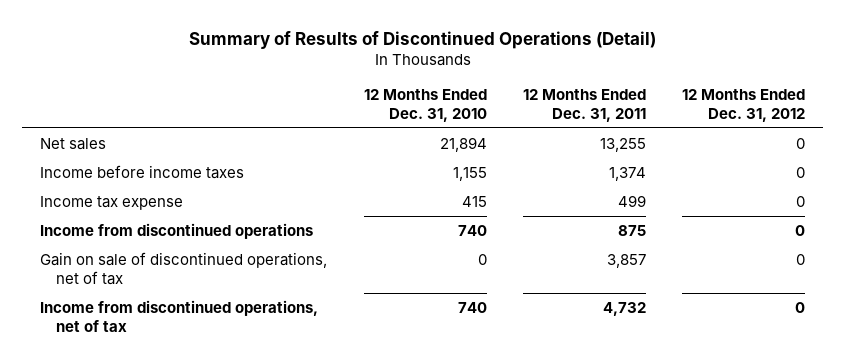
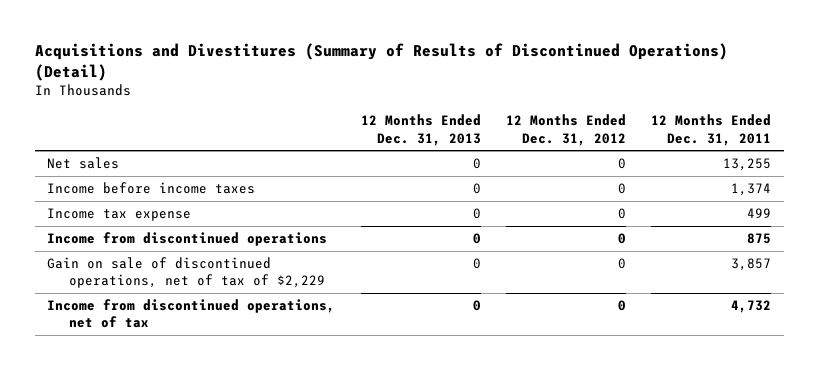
- Summary of Results of Discontinued Operations (Detail)
+ Acquisitions and Divestitures (Summary of Results of Discontinued Operations) (Detail)
- | 12 Months Ended Dec. 31, 2010 | 12 Months Ended Dec. 31, 2011 | 12 Months Ended Dec. 31, 2012
+ | 12 Months Ended Dec. 31, 2013 | 12 Months Ended Dec. 31, 2012 | 12 Months Ended Dec. 31, 2011
- Gain on sale of discontinued operations, net of tax | 0 | 3,857 | 0
+ Gain on sale of discontinued operations, net of tax of $2,229 | 0 | 0 | 3,857

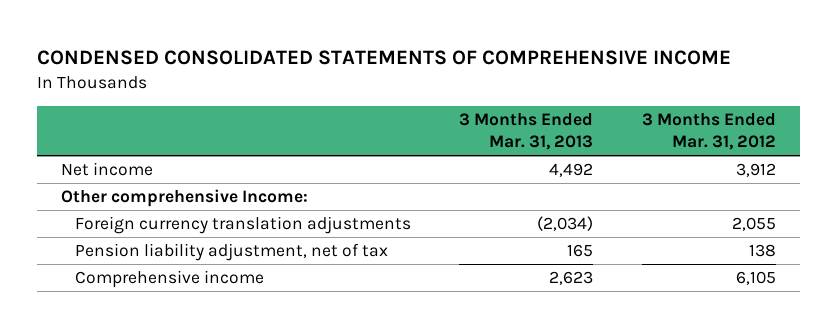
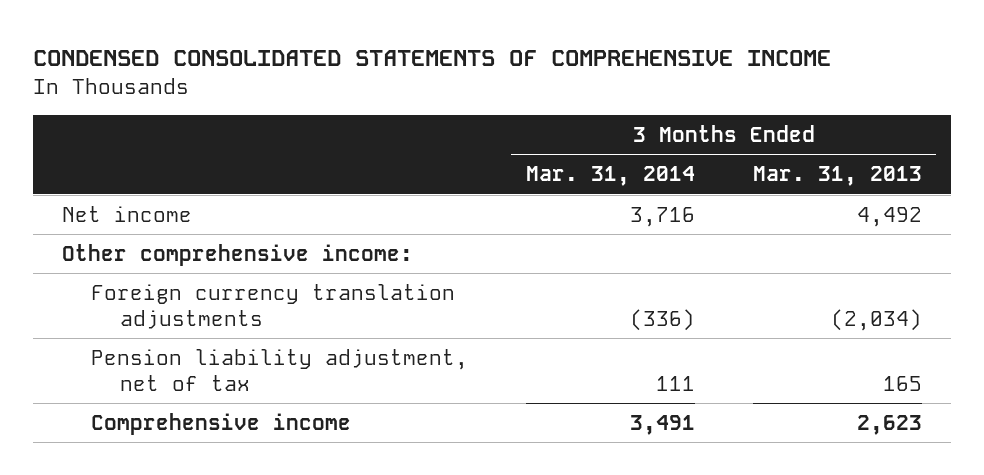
- | 3 Months Ended Mar. 31, 2013 | 3 Months Ended Mar. 31, 2012
+ | 3 Months Ended Mar. 31, 2014 | 3 Months Ended Mar. 31, 2013
- Other comprehensive Income:
+ Other comprehensive income:

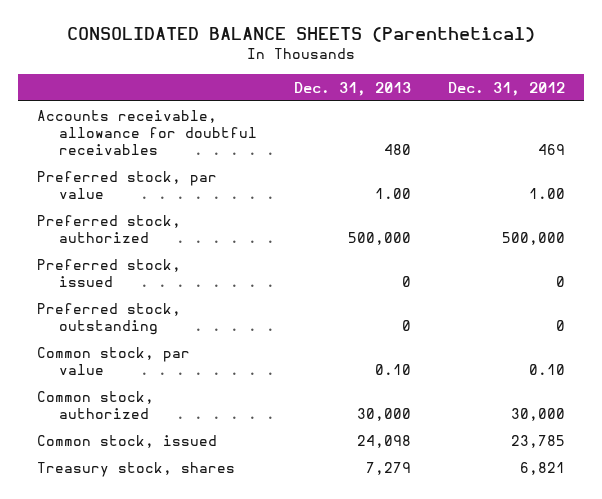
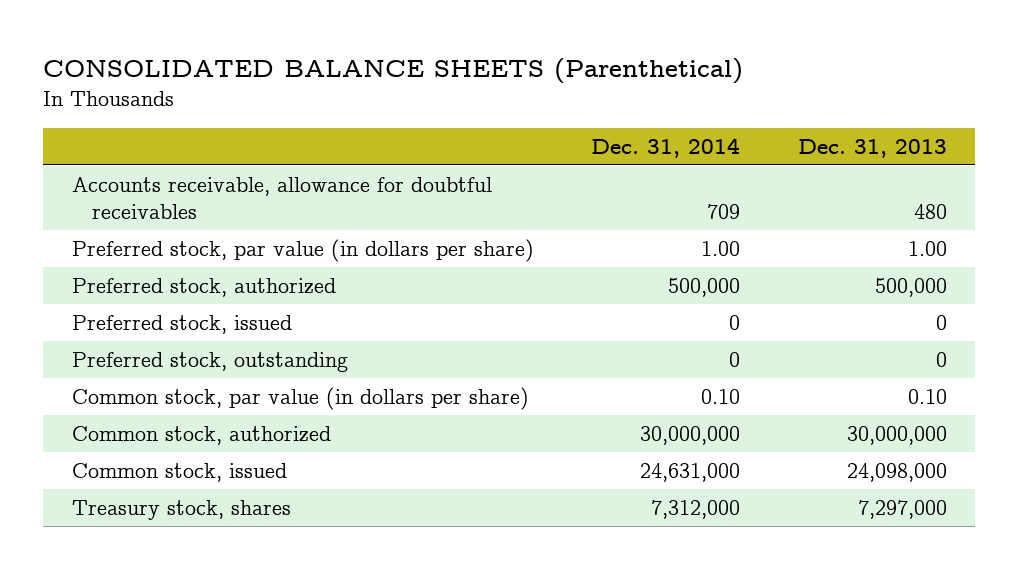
- | Dec. 31, 2013 | Dec. 31, 2012
+ | Dec. 31, 2014 | Dec. 31, 2013
- Preferred stock, par value | 1.00 | 1.00
+ Preferred stock, par value (in dollars per share) | 1.00 | 1.00
- Common stock, par value | 0.10 | 0.10
- Common stock, authorized | 30,000 | 30,000
- Common stock, issued | 24,098 | 23,785
- Treasury stock, shares | 7,279 | 6,821
+ Common stock, par value (in dollars per share) | 0.10 | 0.10
+ Common stock, authorized | 30,000,000 | 30,000,000
+ Common stock, issued | 24,631,000 | 24,098,000
+ Treasury stock, shares | 7,312,000 | 7,297,000

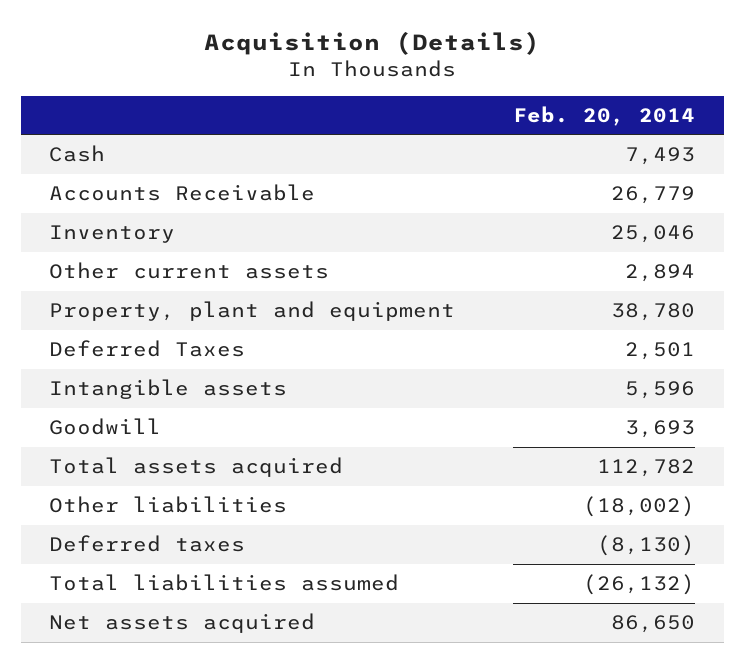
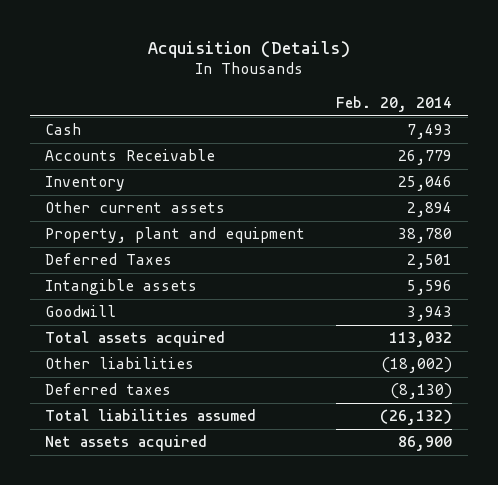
- Goodwill | 3,693
- Total assets acquired | 112,782
+ Goodwill | 3,943
+ Total assets acquired | 113,032
- Net assets acquired | 86,650
+ Net assets acquired | 86,900

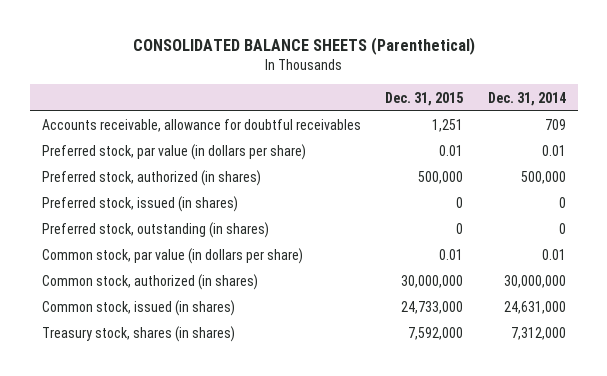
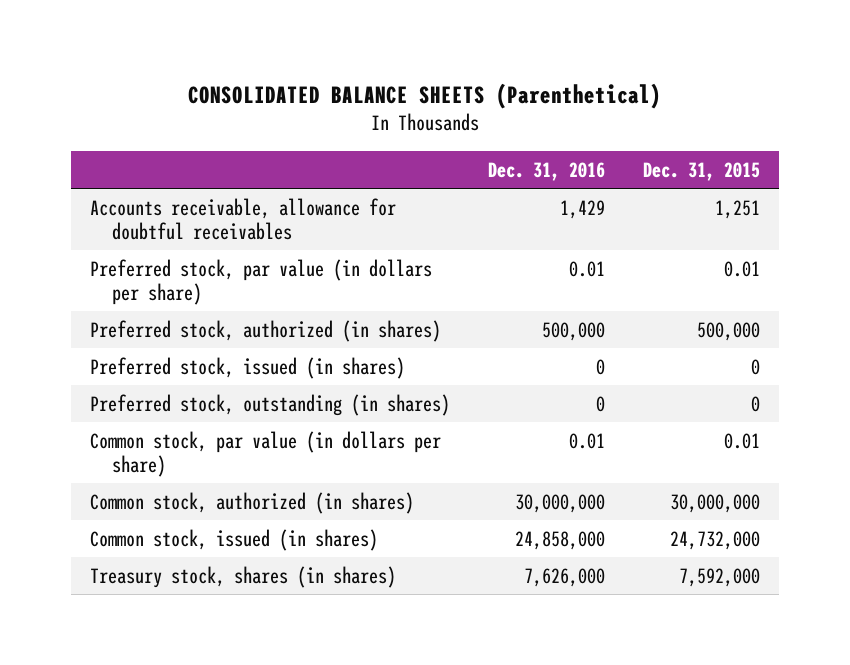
- | Dec. 31, 2015 | Dec. 31, 2014
+ | Dec. 31, 2016 | Dec. 31, 2015
- Common stock, issued (in shares) | 24,733,000 | 24,631,000
+ Common stock, issued (in shares) | 24,858,000 | 24,732,000

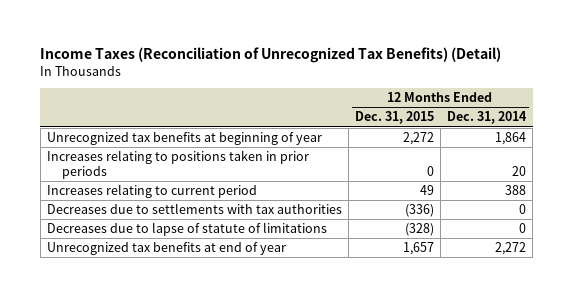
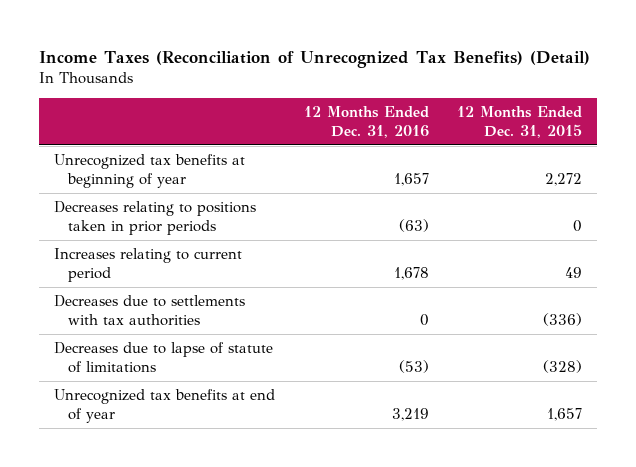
- | 12 Months Ended Dec. 31, 2015 | 12 Months Ended Dec. 31, 2014
+ | 12 Months Ended Dec. 31, 2016 | 12 Months Ended Dec. 31, 2015
- Increases relating to positions taken in prior periods | 0 | 20
+ Decreases relating to positions taken in prior periods | (63) | 0

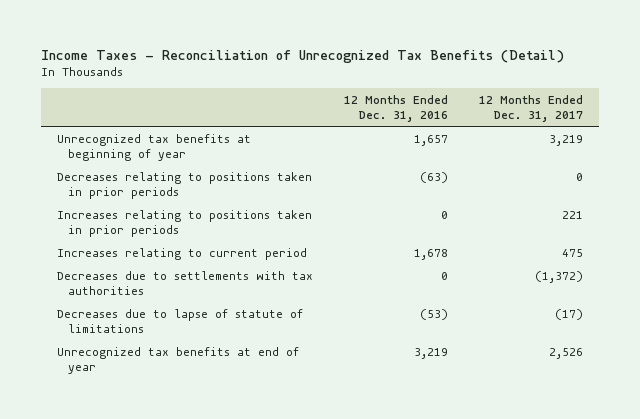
- Income Taxes (Reconciliation of Unrecognized Tax Benefits) (Detail)
+ Income Taxes - Reconciliation of Unrecognized Tax Benefits (Detail)
- | 12 Months Ended Dec. 31, 2016 | 12 Months Ended Dec. 31, 2015
+ | 12 Months Ended Dec. 31, 2016 | 12 Months Ended Dec. 31, 2017
+ Increases relating to positions taken in prior periods | 0 | 221

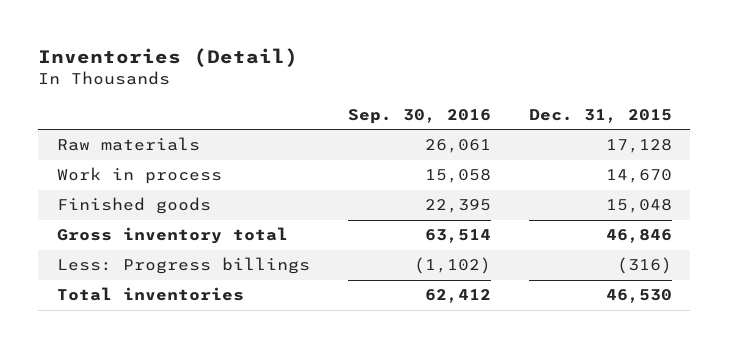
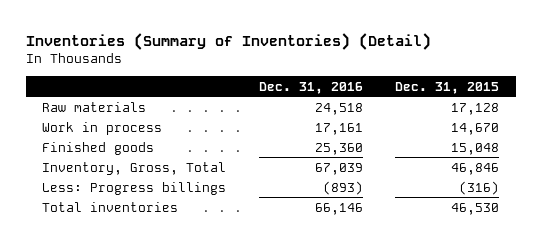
- Inventories (Detail)
+ Inventories (Summary of Inventories) (Detail)
- | Sep. 30, 2016 | Dec. 31, 2015
+ | Dec. 31, 2016 | Dec. 31, 2015
- Gross inventory total | 63,514 | 46,846
+ Inventory, Gross, Total | 67,039 | 46,846

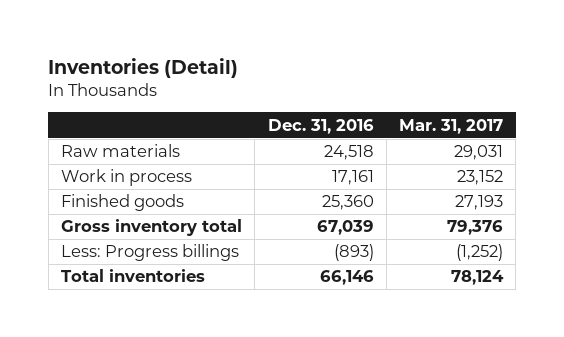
- Inventories (Summary of Inventories) (Detail)
+ Inventories (Detail)
- | Dec. 31, 2016 | Dec. 31, 2015
+ | Dec. 31, 2016 | Mar. 31, 2017
- Inventory, Gross, Total | 67,039 | 46,846
+ Gross inventory total | 67,039 | 79,376

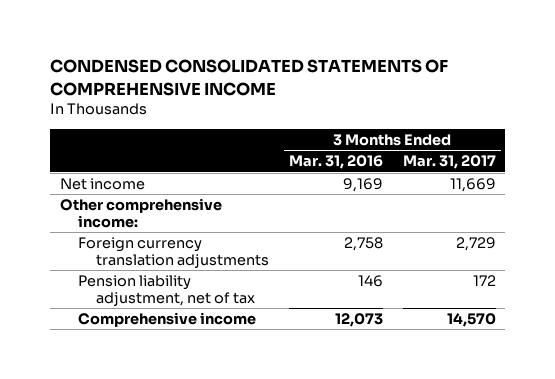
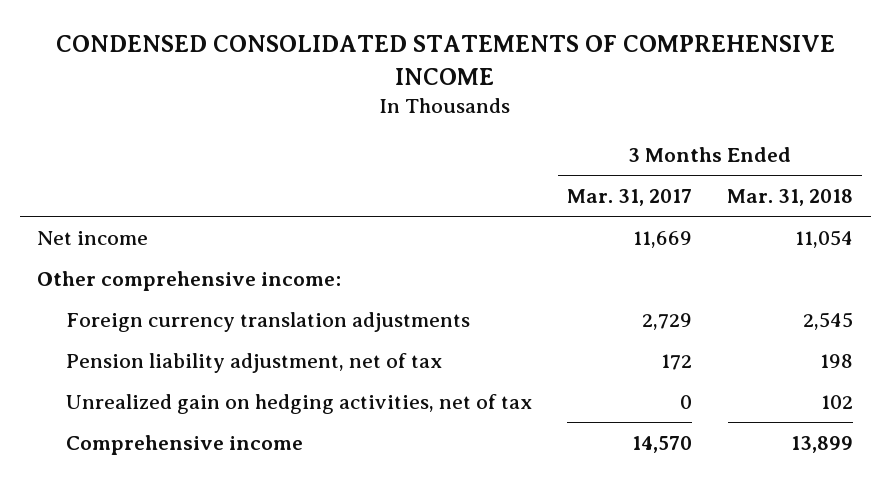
- | 3 Months Ended Mar. 31, 2016 | 3 Months Ended Mar. 31, 2017
+ | 3 Months Ended Mar. 31, 2017 | 3 Months Ended Mar. 31, 2018
+ Unrealized gain on hedging activities, net of tax | 0 | 102

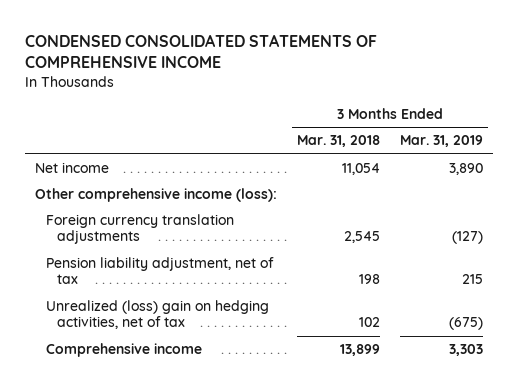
- | 3 Months Ended Mar. 31, 2017 | 3 Months Ended Mar. 31, 2018
+ | 3 Months Ended Mar. 31, 2018 | 3 Months Ended Mar. 31, 2019
- Other comprehensive income:
+ Other comprehensive income (loss):
- Unrealized gain on hedging activities, net of tax | 0 | 102
+ Unrealized (loss) gain on hedging activities, net of tax | 102 | (675)

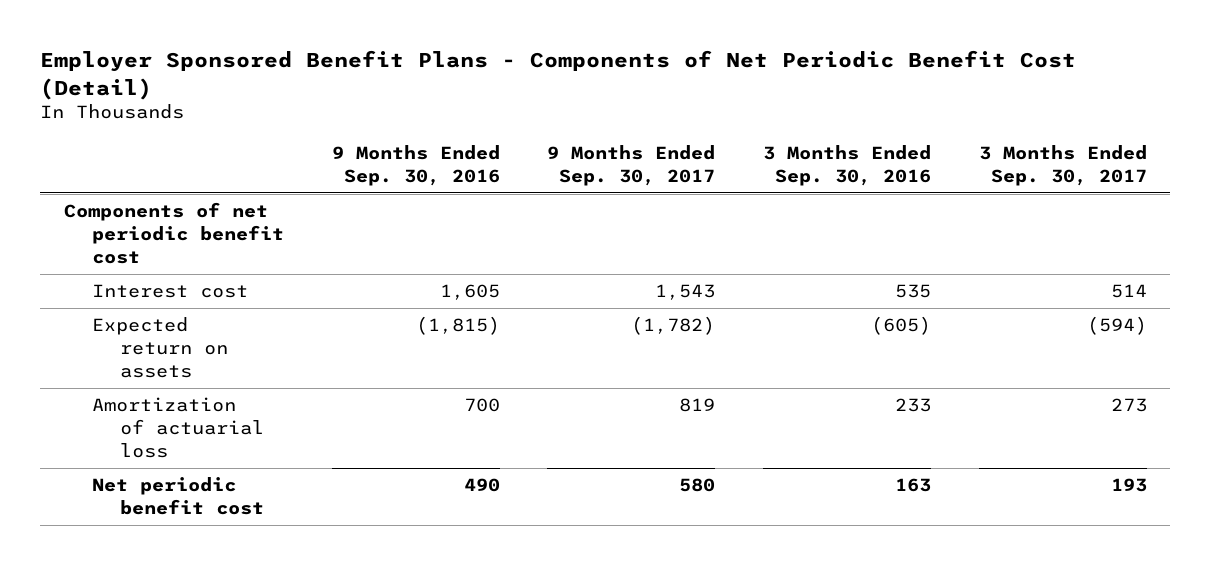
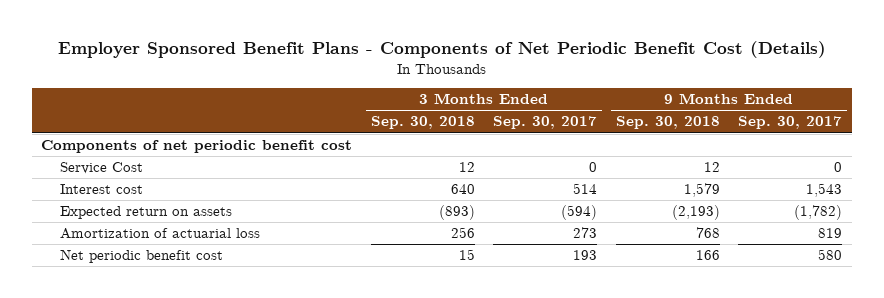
- Employer Sponsored Benefit Plans - Components of Net Periodic Benefit Cost (Detail)
+ Employer Sponsored Benefit Plans - Components of Net Periodic Benefit Cost (Details)
- | 9 Months Ended Sep. 30, 2016 | 9 Months Ended Sep. 30, 2017 | 3 Months Ended Sep. 30, 2016 | 3 Months Ended Sep. 30, 2017
+ | 3 Months Ended Sep. 30, 2018 | 3 Months Ended Sep. 30, 2017 | 9 Months Ended Sep. 30, 2018 | 9 Months Ended Sep. 30, 2017
+ Service Cost | 12 | 0 | 12 | 0

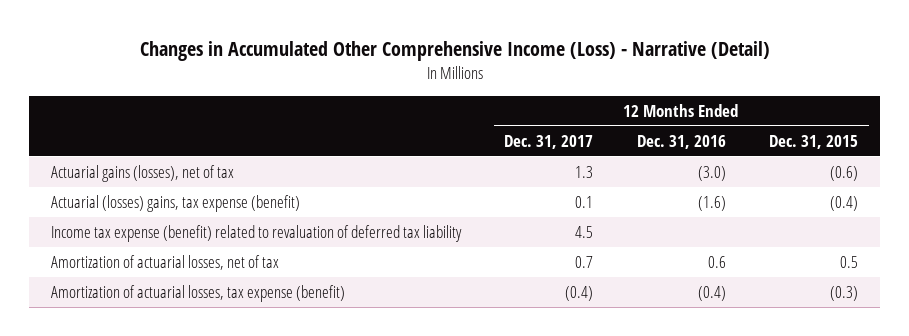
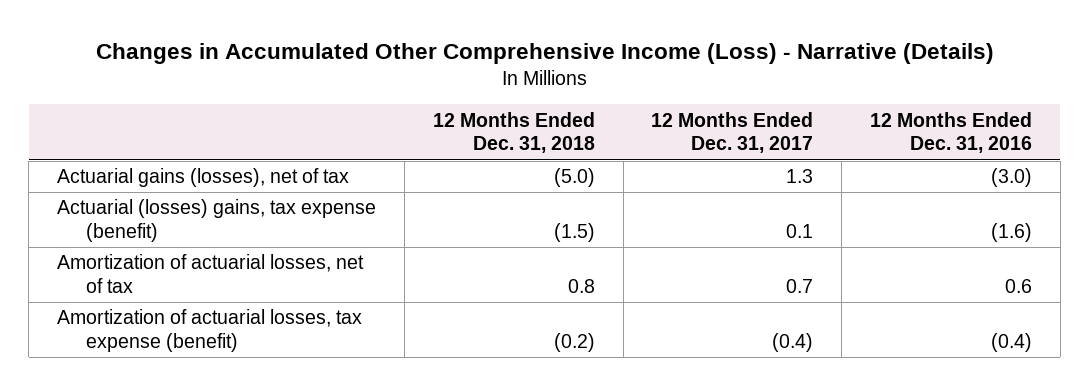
- Changes in Accumulated Other Comprehensive Income (Loss) - Narrative (Detail)
+ Changes in Accumulated Other Comprehensive Income (Loss) - Narrative (Details)
- | 12 Months Ended Dec. 31, 2017 | 12 Months Ended Dec. 31, 2016 | 12 Months Ended Dec. 31, 2015
+ | 12 Months Ended Dec. 31, 2018 | 12 Months Ended Dec. 31, 2017 | 12 Months Ended Dec. 31, 2016
- Income tax expense (benefit) related to revaluation of deferred tax liability | 4.5 | |

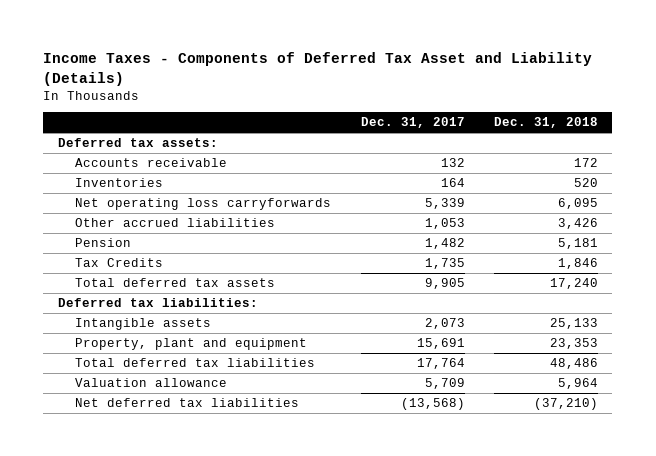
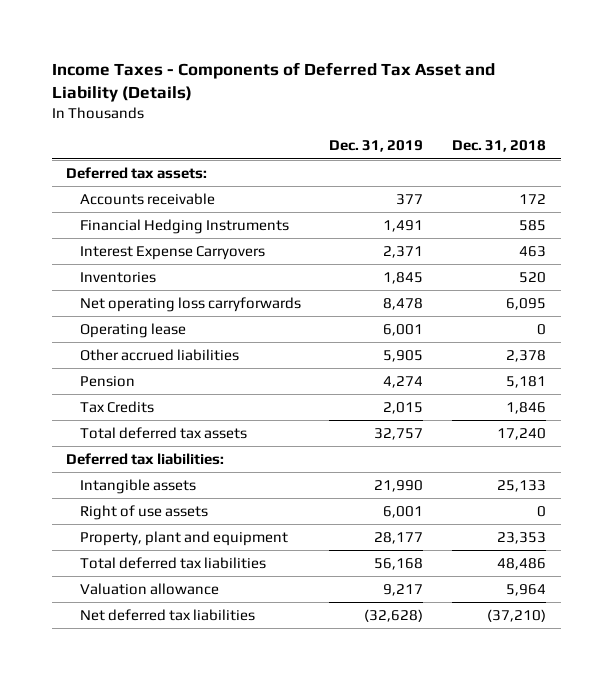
- | Dec. 31, 2017 | Dec. 31, 2018
+ | Dec. 31, 2019 | Dec. 31, 2018
+ Financial Hedging Instruments | 1,491 | 585
+ Interest Expense Carryovers | 2,371 | 463
- Other accrued liabilities | 1,053 | 3,426
+ Operating lease | 6,001 | 0
+ Other accrued liabilities | 5,905 | 2,378
+ Right of use assets | 6,001 | 0

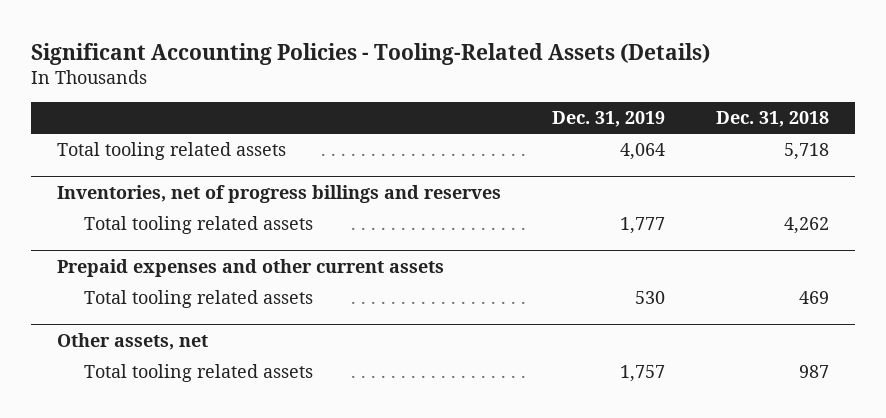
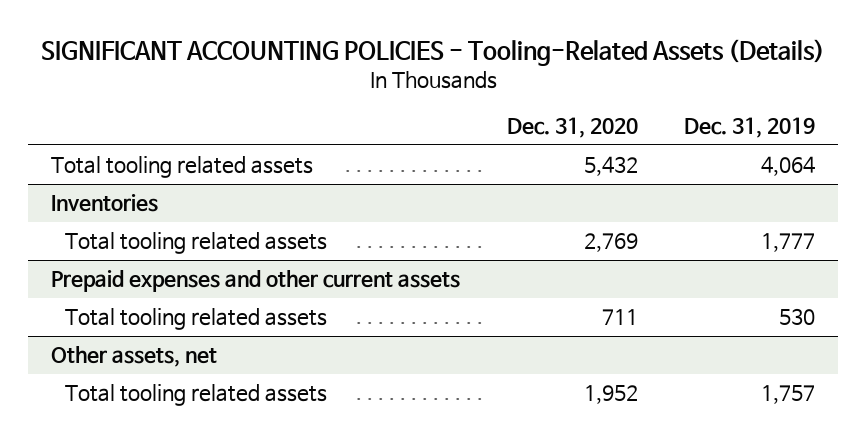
- Significant Accounting Policies - Tooling-Related Assets (Details)
+ SIGNIFICANT ACCOUNTING POLICIES - Tooling-Related Assets (Details)
- | Dec. 31, 2019 | Dec. 31, 2018
+ | Dec. 31, 2020 | Dec. 31, 2019
- Inventories, net of progress billings and reserves
+ Inventories

